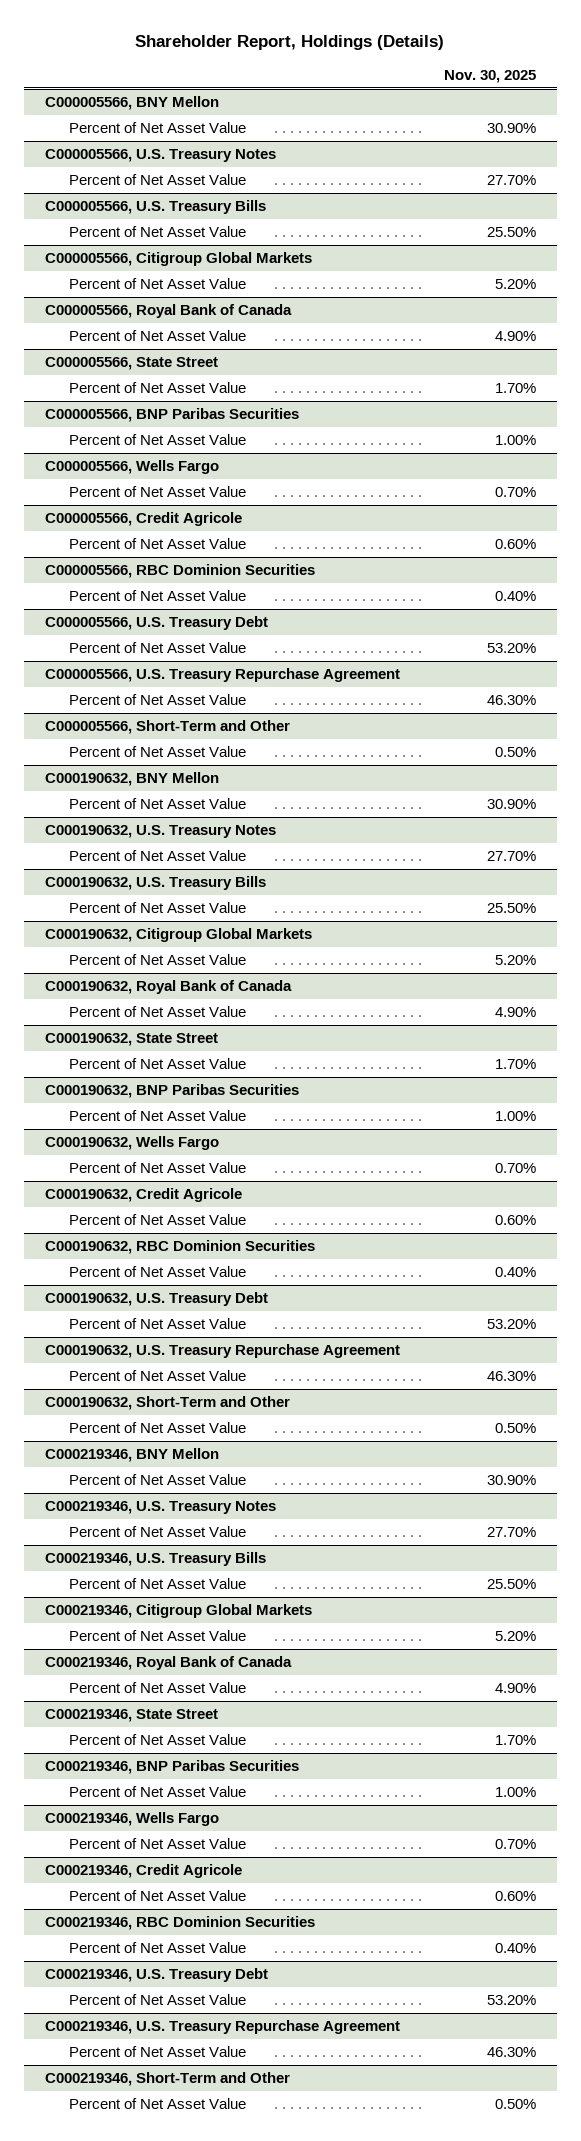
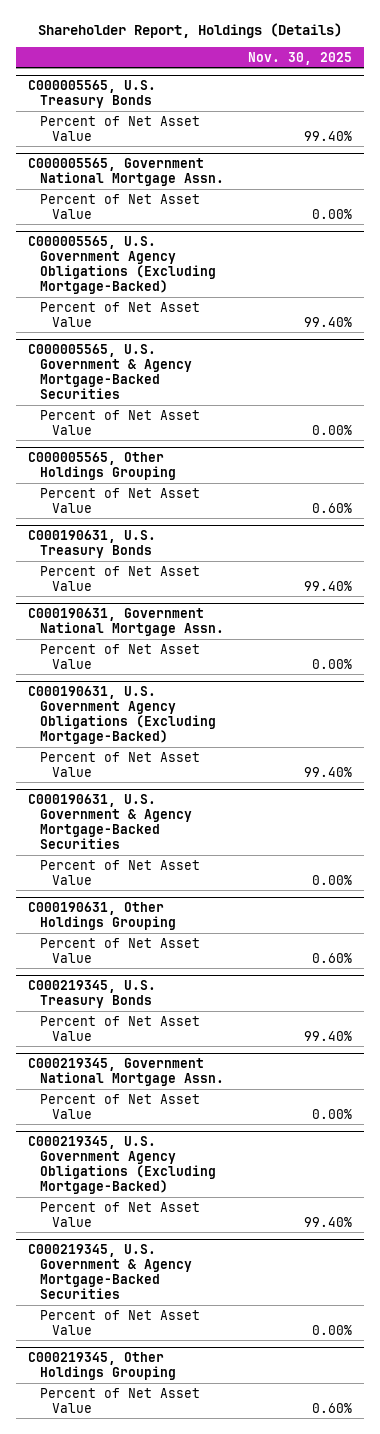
- C000005566, BNY Mellon
- Percent of Net Asset Value | 30.90%
- C000005566, U.S. Treasury Notes
- Percent of Net Asset Value | 27.70%
- C000005566, U.S. Treasury Bills
- Percent of Net Asset Value | 25.50%
- C000005566, Citigroup Global Markets
- Percent of Net Asset Value | 5.20%
- C000005566, Royal Bank of Canada
- Percent of Net Asset Value | 4.90%
- C000005566, State Street
- Percent of Net Asset Value | 1.70%
- C000005566, BNP Paribas Securities
- Percent of Net Asset Value | 1.00%
- C000005566, Wells Fargo
- Percent of Net Asset Value | 0.70%
- C000005566, Credit Agricole
+ C000005565, U.S. Treasury Bonds
+ Percent of Net Asset Value | 99.40%
+ C000005565, Government National Mortgage Assn.
+ Percent of Net Asset Value | 0.00%
+ C000005565, U.S. Government Agency Obligations (Excluding Mortgage-Backed)
+ Percent of Net Asset Value | 99.40%
+ C000005565, U.S. Government & Agency Mortgage-Backed Securities
+ Percent of Net Asset Value | 0.00%
+ C000005565, Other Holdings Grouping
- C000005566, RBC Dominion Securities
- Percent of Net Asset Value | 0.40%
- C000005566, U.S. Treasury Debt
- Percent of Net Asset Value | 53.20%
- C000005566, U.S. Treasury Repurchase Agreement
- Percent of Net Asset Value | 46.30%
- C000005566, Short-Term and Other
- Percent of Net Asset Value | 0.50%
- C000190632, BNY Mellon
- Percent of Net Asset Value | 30.90%
- C000190632, U.S. Treasury Notes
- Percent of Net Asset Value | 27.70%
- C000190632, U.S. Treasury Bills
- Percent of Net Asset Value | 25.50%
- C000190632, Citigroup Global Markets
- Percent of Net Asset Value | 5.20%
- C000190632, Royal Bank of Canada
- Percent of Net Asset Value | 4.90%
- C000190632, State Street
- Percent of Net Asset Value | 1.70%
- C000190632, BNP Paribas Securities
- Percent of Net Asset Value | 1.00%
- C000190632, Wells Fargo
- Percent of Net Asset Value | 0.70%
- C000190632, Credit Agricole
+ C000190631, U.S. Treasury Bonds
+ Percent of Net Asset Value | 99.40%
+ C000190631, Government National Mortgage Assn.
+ Percent of Net Asset Value | 0.00%
+ C000190631, U.S. Government Agency Obligations (Excluding Mortgage-Backed)
+ Percent of Net Asset Value | 99.40%
+ C000190631, U.S. Government & Agency Mortgage-Backed Securities
+ Percent of Net Asset Value | 0.00%
+ C000190631, Other Holdings Grouping
- C000190632, RBC Dominion Securities
- Percent of Net Asset Value | 0.40%
- C000190632, U.S. Treasury Debt
- Percent of Net Asset Value | 53.20%
- C000190632, U.S. Treasury Repurchase Agreement
- Percent of Net Asset Value | 46.30%
- C000190632, Short-Term and Other
- Percent of Net Asset Value | 0.50%
- C000219346, BNY Mellon
- Percent of Net Asset Value | 30.90%
- C000219346, U.S. Treasury Notes
- Percent of Net Asset Value | 27.70%
- C000219346, U.S. Treasury Bills
- Percent of Net Asset Value | 25.50%
- C000219346, Citigroup Global Markets
- Percent of Net Asset Value | 5.20%
- C000219346, Royal Bank of Canada
- Percent of Net Asset Value | 4.90%
- C000219346, State Street
- Percent of Net Asset Value | 1.70%
- C000219346, BNP Paribas Securities
- Percent of Net Asset Value | 1.00%
- C000219346, Wells Fargo
- Percent of Net Asset Value | 0.70%
- C000219346, Credit Agricole
+ C000219345, U.S. Treasury Bonds
+ Percent of Net Asset Value | 99.40%
+ C000219345, Government National Mortgage Assn.
+ Percent of Net Asset Value | 0.00%
+ C000219345, U.S. Government Agency Obligations (Excluding Mortgage-Backed)
+ Percent of Net Asset Value | 99.40%
+ C000219345, U.S. Government & Agency Mortgage-Backed Securities
+ Percent of Net Asset Value | 0.00%
+ C000219345, Other Holdings Grouping
- C000219346, RBC Dominion Securities
- Percent of Net Asset Value | 0.40%
- C000219346, U.S. Treasury Debt
- Percent of Net Asset Value | 53.20%
- C000219346, U.S. Treasury Repurchase Agreement
- Percent of Net Asset Value | 46.30%
- C000219346, Short-Term and Other
- Percent of Net Asset Value | 0.50%

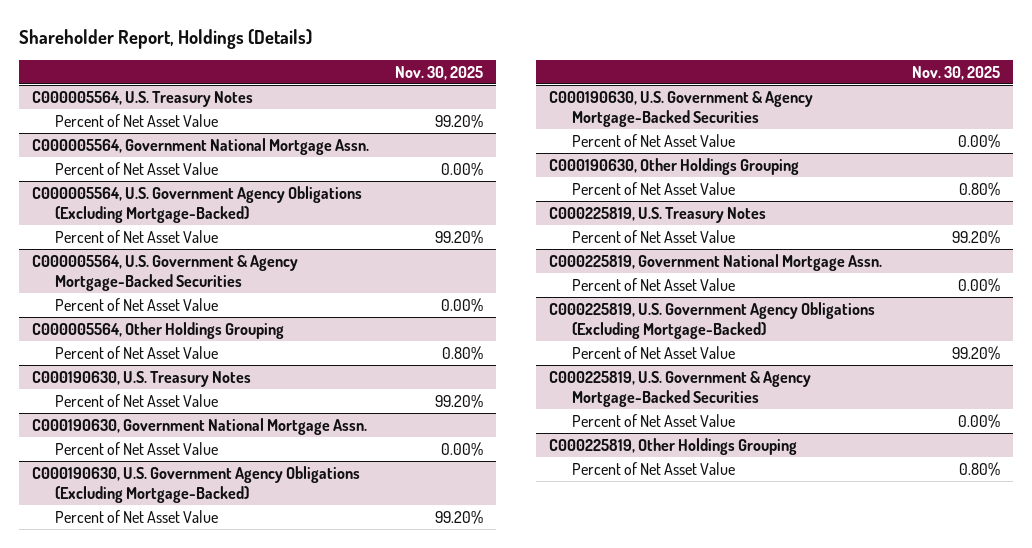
- C000005565, U.S. Treasury Bonds
- Percent of Net Asset Value | 99.40%
- C000005565, Government National Mortgage Assn.
+ C000005564, U.S. Treasury Notes
+ Percent of Net Asset Value | 99.20%
+ C000005564, Government National Mortgage Assn.
- C000005565, U.S. Government Agency Obligations (Excluding Mortgage-Backed)
- Percent of Net Asset Value | 99.40%
- C000005565, U.S. Government & Agency Mortgage-Backed Securities
+ C000005564, U.S. Government Agency Obligations (Excluding Mortgage-Backed)
+ Percent of Net Asset Value | 99.20%
+ C000005564, U.S. Government & Agency Mortgage-Backed Securities
- C000005565, Other Holdings Grouping
- Percent of Net Asset Value | 0.60%
- C000190631, U.S. Treasury Bonds
- Percent of Net Asset Value | 99.40%
- C000190631, Government National Mortgage Assn.
+ C000005564, Other Holdings Grouping
+ Percent of Net Asset Value | 0.80%
+ C000190630, U.S. Treasury Notes
+ Percent of Net Asset Value | 99.20%
+ C000190630, Government National Mortgage Assn.
- C000190631, U.S. Government Agency Obligations (Excluding Mortgage-Backed)
- Percent of Net Asset Value | 99.40%
- C000190631, U.S. Government & Agency Mortgage-Backed Securities
+ C000190630, U.S. Government Agency Obligations (Excluding Mortgage-Backed)
+ Percent of Net Asset Value | 99.20%
+ C000190630, U.S. Government & Agency Mortgage-Backed Securities
- C000190631, Other Holdings Grouping
- Percent of Net Asset Value | 0.60%
- C000219345, U.S. Treasury Bonds
- Percent of Net Asset Value | 99.40%
- C000219345, Government National Mortgage Assn.
+ C000190630, Other Holdings Grouping
+ Percent of Net Asset Value | 0.80%
+ C000225819, U.S. Treasury Notes
+ Percent of Net Asset Value | 99.20%
+ C000225819, Government National Mortgage Assn.
- C000219345, U.S. Government Agency Obligations (Excluding Mortgage-Backed)
- Percent of Net Asset Value | 99.40%
- C000219345, U.S. Government & Agency Mortgage-Backed Securities
+ C000225819, U.S. Government Agency Obligations (Excluding Mortgage-Backed)
+ Percent of Net Asset Value | 99.20%
+ C000225819, U.S. Government & Agency Mortgage-Backed Securities
- C000219345, Other Holdings Grouping
- Percent of Net Asset Value | 0.60%
+ C000225819, Other Holdings Grouping
+ Percent of Net Asset Value | 0.80%

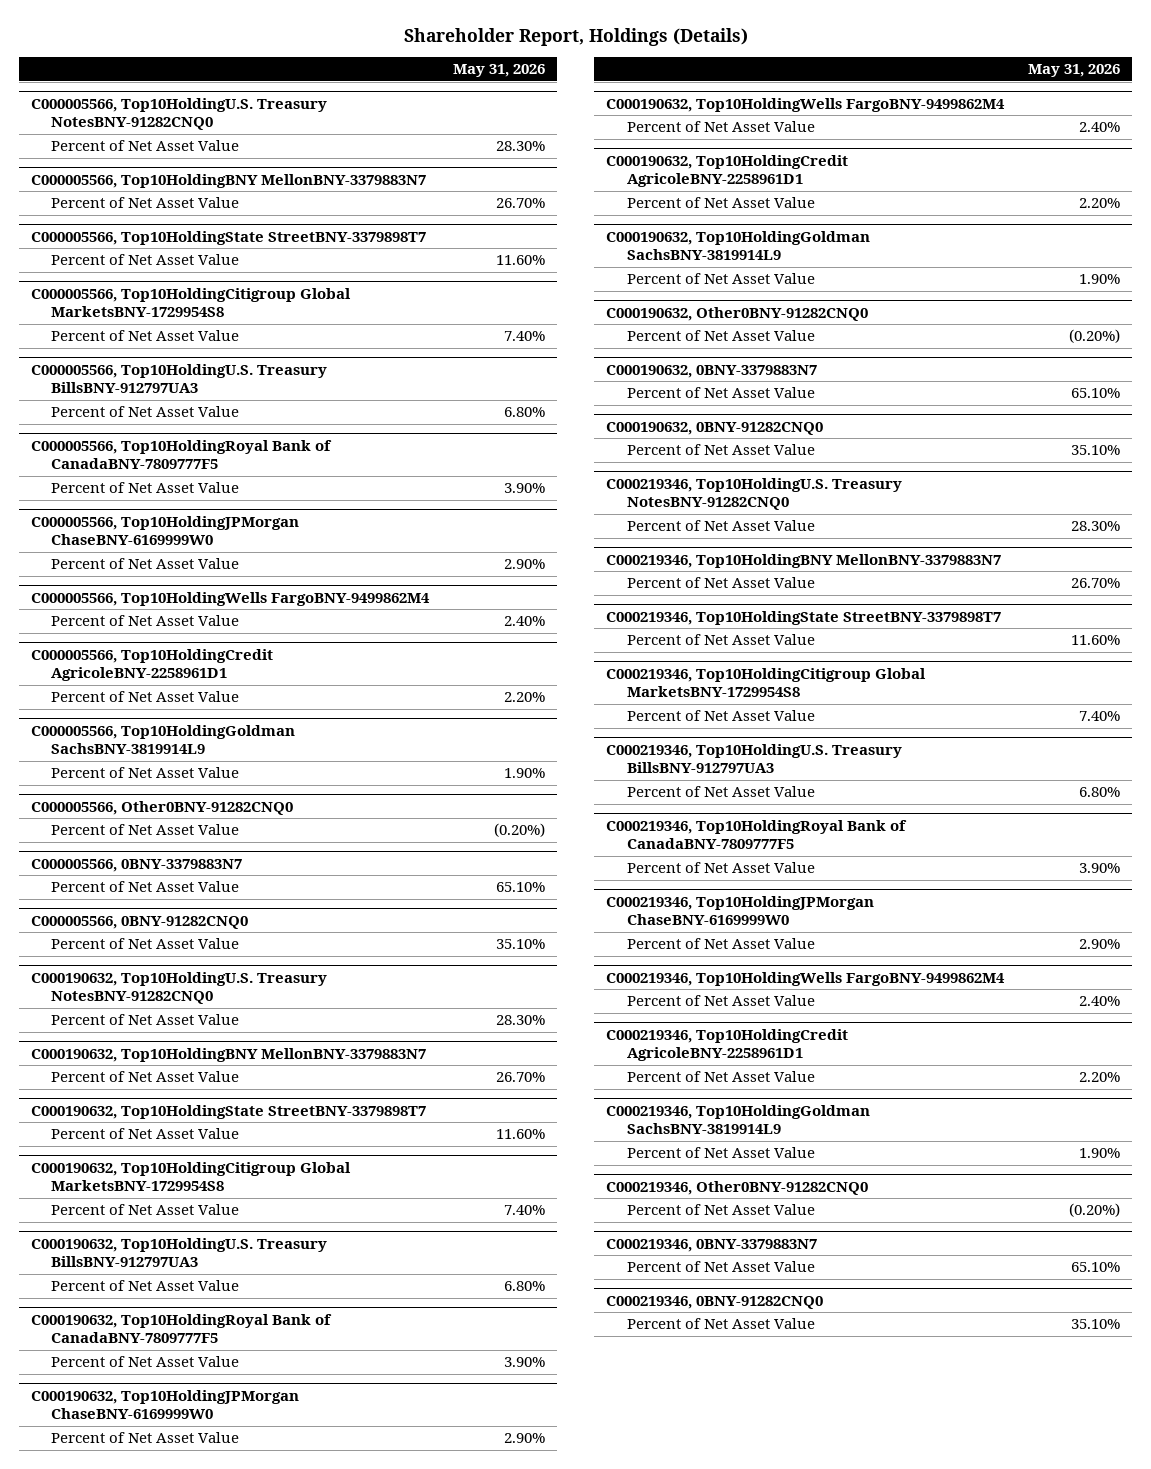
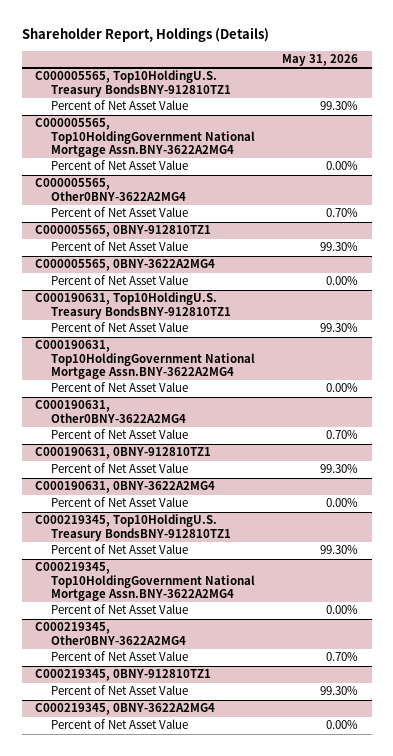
- C000005566, Top10HoldingU.S. Treasury NotesBNY-91282CNQ0
- Percent of Net Asset Value | 28.30%
- C000005566, Top10HoldingBNY MellonBNY-3379883N7
- Percent of Net Asset Value | 26.70%
- C000005566, Top10HoldingState StreetBNY-3379898T7
- Percent of Net Asset Value | 11.60%
- C000005566, Top10HoldingCitigroup Global MarketsBNY-1729954S8
- Percent of Net Asset Value | 7.40%
- C000005566, Top10HoldingU.S. Treasury BillsBNY-912797UA3
- Percent of Net Asset Value | 6.80%
- C000005566, Top10HoldingRoyal Bank of CanadaBNY-7809777F5
- Percent of Net Asset Value | 3.90%
- C000005566, Top10HoldingJPMorgan ChaseBNY-6169999W0
- Percent of Net Asset Value | 2.90%
- C000005566, Top10HoldingWells FargoBNY-9499862M4
- Percent of Net Asset Value | 2.40%
- C000005566, Top10HoldingCredit AgricoleBNY-2258961D1
- Percent of Net Asset Value | 2.20%
- C000005566, Top10HoldingGoldman SachsBNY-3819914L9
- Percent of Net Asset Value | 1.90%
- C000005566, Other0BNY-91282CNQ0
- Percent of Net Asset Value | (0.20%)
- C000005566, 0BNY-3379883N7
- Percent of Net Asset Value | 65.10%
- C000005566, 0BNY-91282CNQ0
- Percent of Net Asset Value | 35.10%
- C000190632, Top10HoldingU.S. Treasury NotesBNY-91282CNQ0
- Percent of Net Asset Value | 28.30%
- C000190632, Top10HoldingBNY MellonBNY-3379883N7
- Percent of Net Asset Value | 26.70%
- C000190632, Top10HoldingState StreetBNY-3379898T7
- Percent of Net Asset Value | 11.60%
- C000190632, Top10HoldingCitigroup Global MarketsBNY-1729954S8
- Percent of Net Asset Value | 7.40%
- C000190632, Top10HoldingU.S. Treasury BillsBNY-912797UA3
- Percent of Net Asset Value | 6.80%
- C000190632, Top10HoldingRoyal Bank of CanadaBNY-7809777F5
- Percent of Net Asset Value | 3.90%
- C000190632, Top10HoldingJPMorgan ChaseBNY-6169999W0
- Percent of Net Asset Value | 2.90%
- C000190632, Top10HoldingWells FargoBNY-9499862M4
- Percent of Net Asset Value | 2.40%
- C000190632, Top10HoldingCredit AgricoleBNY-2258961D1
- Percent of Net Asset Value | 2.20%
- C000190632, Top10HoldingGoldman SachsBNY-3819914L9
- Percent of Net Asset Value | 1.90%
- C000190632, Other0BNY-91282CNQ0
- Percent of Net Asset Value | (0.20%)
- C000190632, 0BNY-3379883N7
- Percent of Net Asset Value | 65.10%
- C000190632, 0BNY-91282CNQ0
- Percent of Net Asset Value | 35.10%
- C000219346, Top10HoldingU.S. Treasury NotesBNY-91282CNQ0
- Percent of Net Asset Value | 28.30%
- C000219346, Top10HoldingBNY MellonBNY-3379883N7
- Percent of Net Asset Value | 26.70%
- C000219346, Top10HoldingState StreetBNY-3379898T7
- Percent of Net Asset Value | 11.60%
- C000219346, Top10HoldingCitigroup Global MarketsBNY-1729954S8
- Percent of Net Asset Value | 7.40%
- C000219346, Top10HoldingU.S. Treasury BillsBNY-912797UA3
- Percent of Net Asset Value | 6.80%
- C000219346, Top10HoldingRoyal Bank of CanadaBNY-7809777F5
- Percent of Net Asset Value | 3.90%
- C000219346, Top10HoldingJPMorgan ChaseBNY-6169999W0
- Percent of Net Asset Value | 2.90%
- C000219346, Top10HoldingWells FargoBNY-9499862M4
- Percent of Net Asset Value | 2.40%
- C000219346, Top10HoldingCredit AgricoleBNY-2258961D1
- Percent of Net Asset Value | 2.20%
- C000219346, Top10HoldingGoldman SachsBNY-3819914L9
- Percent of Net Asset Value | 1.90%
- C000219346, Other0BNY-91282CNQ0
- Percent of Net Asset Value | (0.20%)
- C000219346, 0BNY-3379883N7
- Percent of Net Asset Value | 65.10%
- C000219346, 0BNY-91282CNQ0
- Percent of Net Asset Value | 35.10%
+ C000005565, Top10HoldingU.S. Treasury BondsBNY-912810TZ1
+ Percent of Net Asset Value | 99.30%
+ C000005565, Top10HoldingGovernment National Mortgage Assn.BNY-3622A2MG4
+ Percent of Net Asset Value | 0.00%
+ C000005565, Other0BNY-3622A2MG4
+ Percent of Net Asset Value | 0.70%
+ C000005565, 0BNY-912810TZ1
+ Percent of Net Asset Value | 99.30%
+ C000005565, 0BNY-3622A2MG4
+ Percent of Net Asset Value | 0.00%
+ C000190631, Top10HoldingU.S. Treasury BondsBNY-912810TZ1
+ Percent of Net Asset Value | 99.30%
+ C000190631, Top10HoldingGovernment National Mortgage Assn.BNY-3622A2MG4
+ Percent of Net Asset Value | 0.00%
+ C000190631, Other0BNY-3622A2MG4
+ Percent of Net Asset Value | 0.70%
+ C000190631, 0BNY-912810TZ1
+ Percent of Net Asset Value | 99.30%
+ C000190631, 0BNY-3622A2MG4
+ Percent of Net Asset Value | 0.00%
+ C000219345, Top10HoldingU.S. Treasury BondsBNY-912810TZ1
+ Percent of Net Asset Value | 99.30%
+ C000219345, Top10HoldingGovernment National Mortgage Assn.BNY-3622A2MG4
+ Percent of Net Asset Value | 0.00%
+ C000219345, Other0BNY-3622A2MG4
+ Percent of Net Asset Value | 0.70%
+ C000219345, 0BNY-912810TZ1
+ Percent of Net Asset Value | 99.30%
+ C000219345, 0BNY-3622A2MG4
+ Percent of Net Asset Value | 0.00%

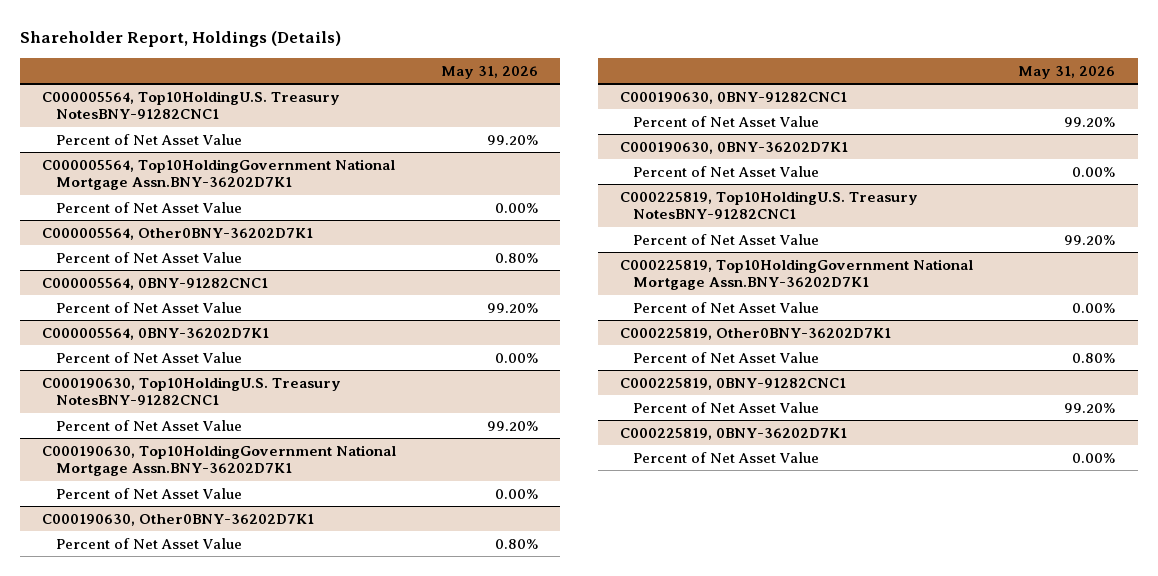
- C000005565, Top10HoldingU.S. Treasury BondsBNY-912810TZ1
- Percent of Net Asset Value | 99.30%
- C000005565, Top10HoldingGovernment National Mortgage Assn.BNY-3622A2MG4
+ C000005564, Top10HoldingU.S. Treasury NotesBNY-91282CNC1
+ Percent of Net Asset Value | 99.20%
+ C000005564, Top10HoldingGovernment National Mortgage Assn.BNY-36202D7K1
- C000005565, Other0BNY-3622A2MG4
- Percent of Net Asset Value | 0.70%
- C000005565, 0BNY-912810TZ1
- Percent of Net Asset Value | 99.30%
- C000005565, 0BNY-3622A2MG4
+ C000005564, Other0BNY-36202D7K1
+ Percent of Net Asset Value | 0.80%
+ C000005564, 0BNY-91282CNC1
+ Percent of Net Asset Value | 99.20%
+ C000005564, 0BNY-36202D7K1
- C000190631, Top10HoldingU.S. Treasury BondsBNY-912810TZ1
- Percent of Net Asset Value | 99.30%
- C000190631, Top10HoldingGovernment National Mortgage Assn.BNY-3622A2MG4
+ C000190630, Top10HoldingU.S. Treasury NotesBNY-91282CNC1
+ Percent of Net Asset Value | 99.20%
+ C000190630, Top10HoldingGovernment National Mortgage Assn.BNY-36202D7K1
- C000190631, Other0BNY-3622A2MG4
- Percent of Net Asset Value | 0.70%
- C000190631, 0BNY-912810TZ1
- Percent of Net Asset Value | 99.30%
- C000190631, 0BNY-3622A2MG4
+ C000190630, Other0BNY-36202D7K1
+ Percent of Net Asset Value | 0.80%
+ C000190630, 0BNY-91282CNC1
+ Percent of Net Asset Value | 99.20%
+ C000190630, 0BNY-36202D7K1
- C000219345, Top10HoldingU.S. Treasury BondsBNY-912810TZ1
- Percent of Net Asset Value | 99.30%
- C000219345, Top10HoldingGovernment National Mortgage Assn.BNY-3622A2MG4
+ C000225819, Top10HoldingU.S. Treasury NotesBNY-91282CNC1
+ Percent of Net Asset Value | 99.20%
+ C000225819, Top10HoldingGovernment National Mortgage Assn.BNY-36202D7K1
- C000219345, Other0BNY-3622A2MG4
- Percent of Net Asset Value | 0.70%
- C000219345, 0BNY-912810TZ1
- Percent of Net Asset Value | 99.30%
- C000219345, 0BNY-3622A2MG4
+ C000225819, Other0BNY-36202D7K1
+ Percent of Net Asset Value | 0.80%
+ C000225819, 0BNY-91282CNC1
+ Percent of Net Asset Value | 99.20%
+ C000225819, 0BNY-36202D7K1

